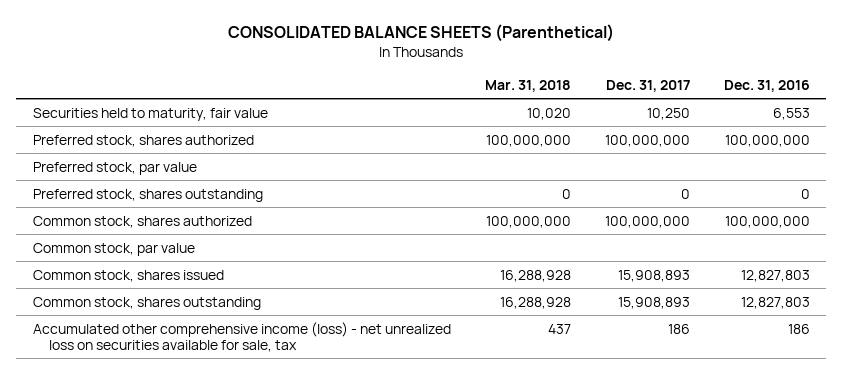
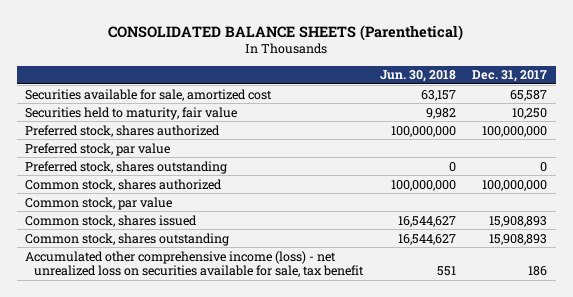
- | Mar. 31, 2018 | Dec. 31, 2017 | Dec. 31, 2016
+ | Jun. 30, 2018 | Dec. 31, 2017
+ Securities available for sale, amortized cost | 63,157 | 65,587
- Accumulated other comprehensive income (loss) - net unrealized loss on securities available for sale, tax | 437 | 186 | 186
+ Accumulated other comprehensive income (loss) - net unrealized loss on securities available for sale, tax benefit | 551 | 186

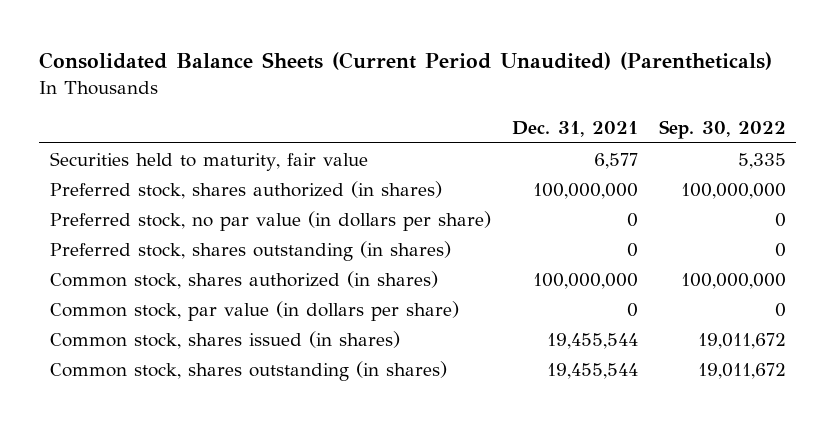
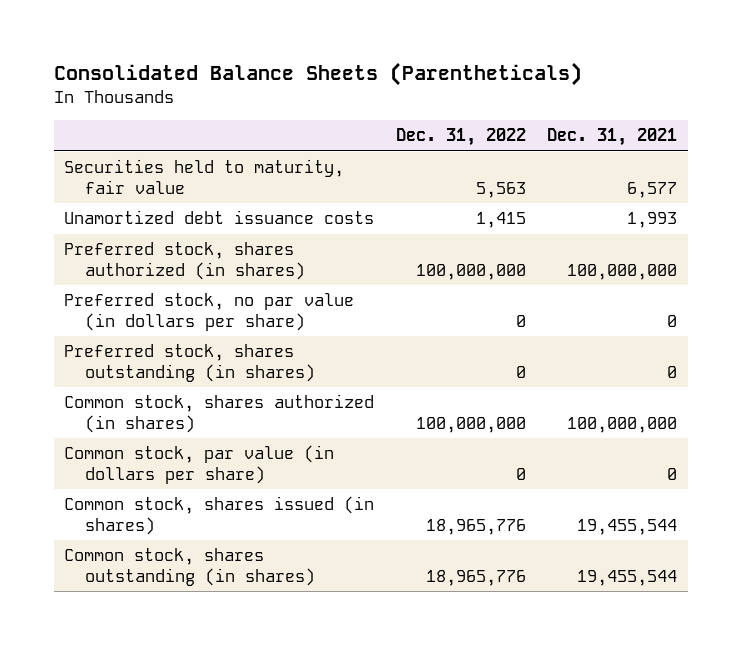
- Consolidated Balance Sheets (Current Period Unaudited) (Parentheticals)
+ Consolidated Balance Sheets (Parentheticals)
- | Dec. 31, 2021 | Sep. 30, 2022
+ | Dec. 31, 2022 | Dec. 31, 2021
+ Unamortized debt issuance costs | 1,415 | 1,993

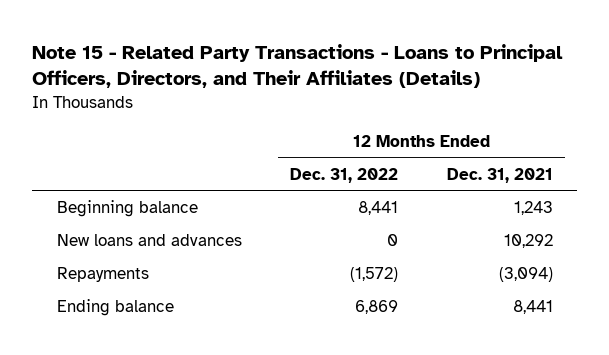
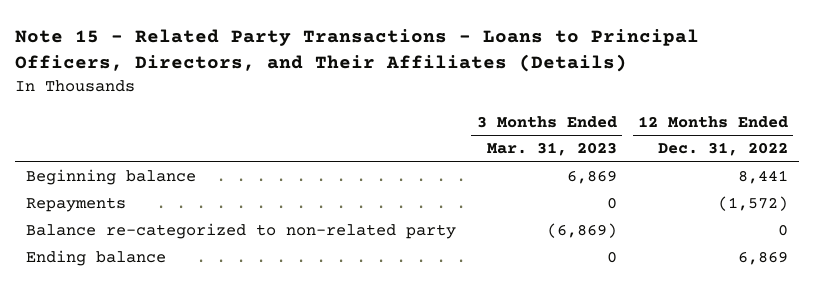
- | 12 Months Ended Dec. 31, 2022 | 12 Months Ended Dec. 31, 2021
+ | 3 Months Ended Mar. 31, 2023 | 12 Months Ended Dec. 31, 2022
- New loans and advances | 0 | 10,292
+ Balance re-categorized to non-related party | (6,869) | 0

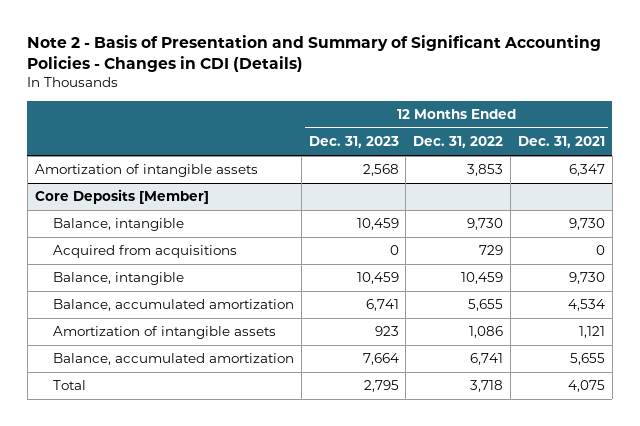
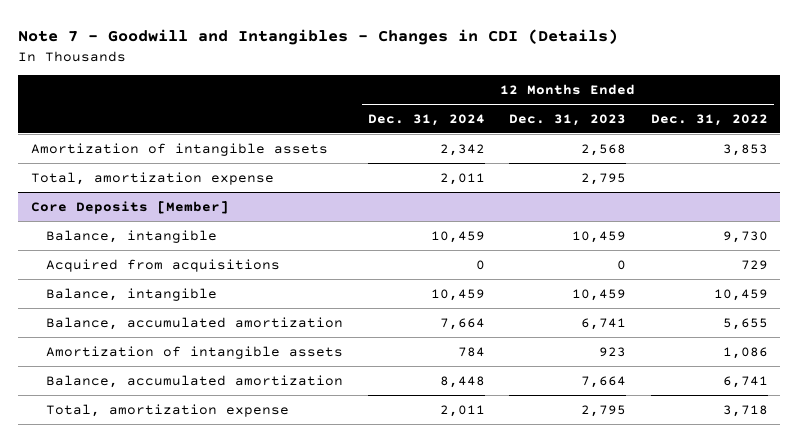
- Note 2 - Basis of Presentation and Summary of Significant Accounting Policies - Changes in CDI (Details)
+ Note 7 - Goodwill and Intangibles - Changes in CDI (Details)
- | 12 Months Ended Dec. 31, 2023 | 12 Months Ended Dec. 31, 2022 | 12 Months Ended Dec. 31, 2021
+ | 12 Months Ended Dec. 31, 2024 | 12 Months Ended Dec. 31, 2023 | 12 Months Ended Dec. 31, 2022
+ Total, amortization expense | 2,011 | 2,795 |
@ Core Deposits [Member]
- Total | 2,795 | 3,718 | 4,075
+ Total, amortization expense | 2,011 | 2,795 | 3,718

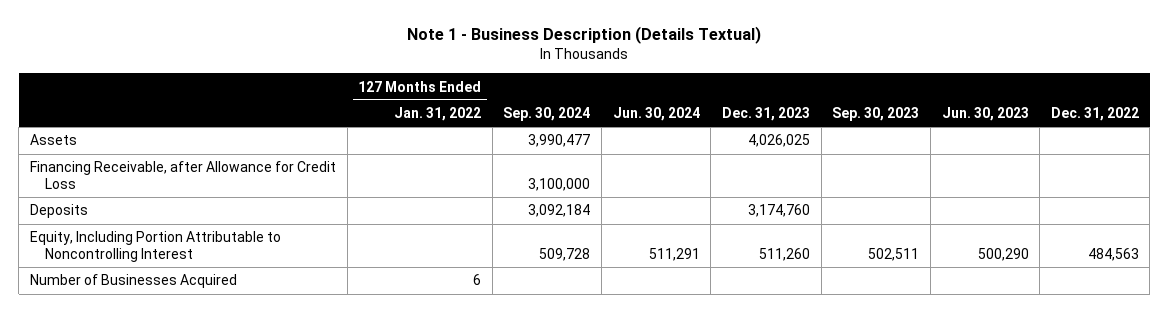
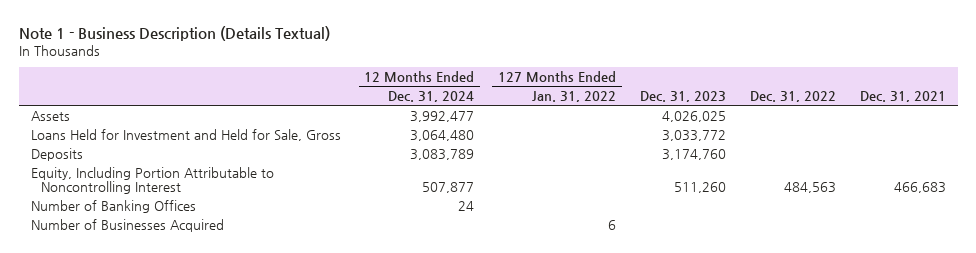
- | 127 Months Ended Jan. 31, 2022 | Sep. 30, 2024 | Jun. 30, 2024 | Dec. 31, 2023 | Sep. 30, 2023 | Jun. 30, 2023 | Dec. 31, 2022
+ | 12 Months Ended Dec. 31, 2024 | 127 Months Ended Jan. 31, 2022 | Dec. 31, 2023 | Dec. 31, 2022 | Dec. 31, 2021
- Financing Receivable, after Allowance for Credit Loss | | 3,100,000 | | | | |
+ Loans Held for Investment and Held for Sale, Gross | 3,064,480 | | 3,033,772 | |
+ Number of Banking Offices | 24 | | | |

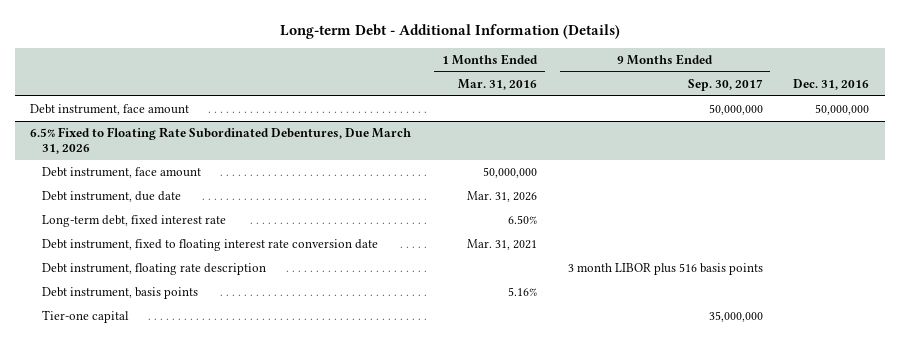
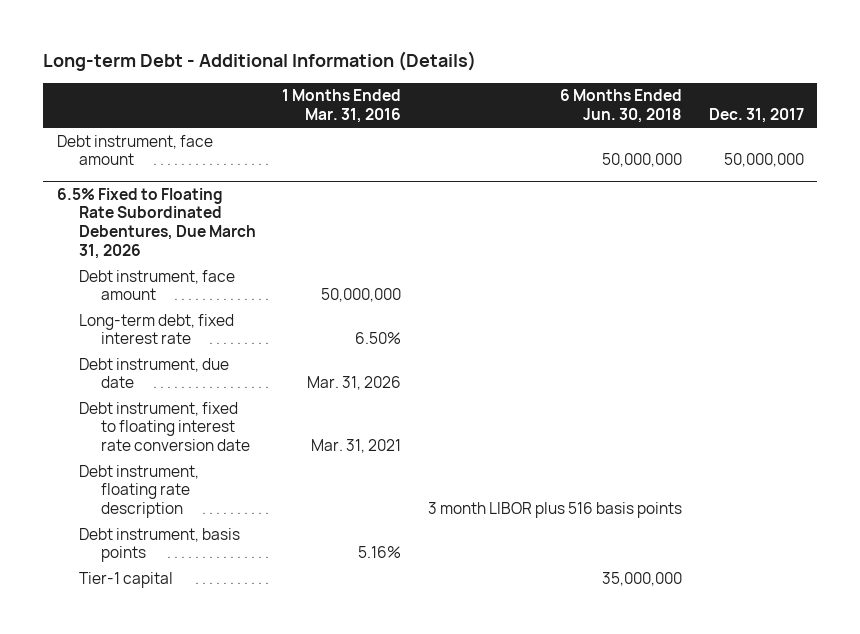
- | 1 Months Ended Mar. 31, 2016 | 9 Months Ended Sep. 30, 2017 | Dec. 31, 2016
+ | 1 Months Ended Mar. 31, 2016 | 6 Months Ended Jun. 30, 2018 | Dec. 31, 2017
@ 6.5% Fixed to Floating Rate Subordinated Debentures, Due March 31, 2026
moved down: Debt instrument, due date | Mar. 31, 2026 | |
- Tier-one capital | | 35,000,000 |
+ Tier-1 capital | | 35,000,000 |

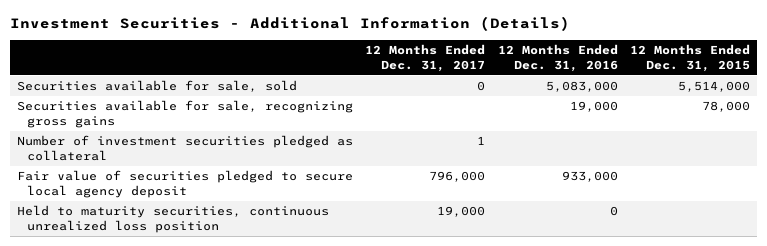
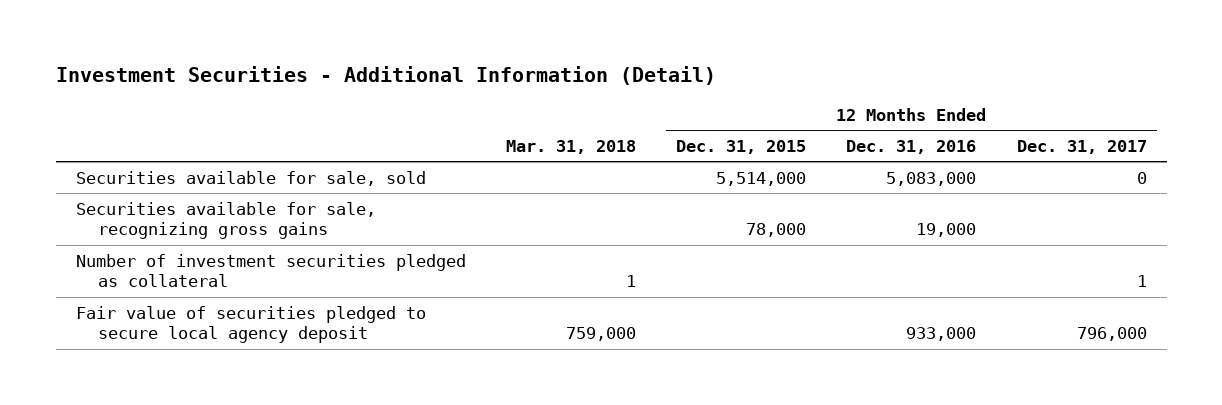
- Investment Securities - Additional Information (Details)
+ Investment Securities - Additional Information (Detail)
- | 12 Months Ended Dec. 31, 2017 | 12 Months Ended Dec. 31, 2016 | 12 Months Ended Dec. 31, 2015
+ | Mar. 31, 2018 | 12 Months Ended Dec. 31, 2015 | 12 Months Ended Dec. 31, 2016 | 12 Months Ended Dec. 31, 2017
- Held to maturity securities, continuous unrealized loss position | 19,000 | 0 |

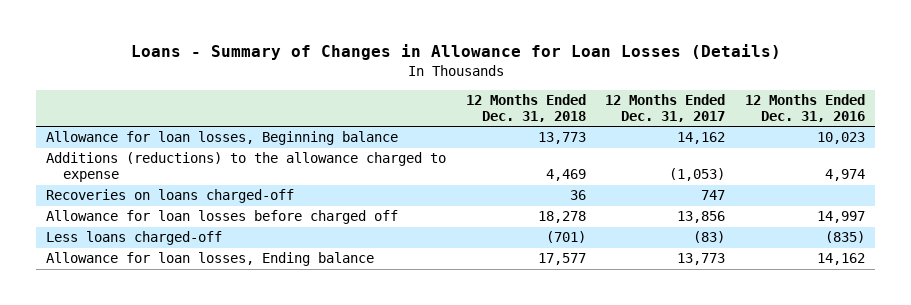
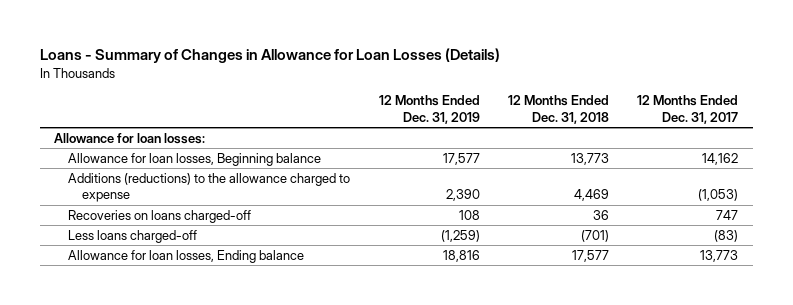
- | 12 Months Ended Dec. 31, 2018 | 12 Months Ended Dec. 31, 2017 | 12 Months Ended Dec. 31, 2016
+ | 12 Months Ended Dec. 31, 2019 | 12 Months Ended Dec. 31, 2018 | 12 Months Ended Dec. 31, 2017
+ Allowance for loan losses:
- Allowance for loan losses before charged off | 18,278 | 13,856 | 14,997

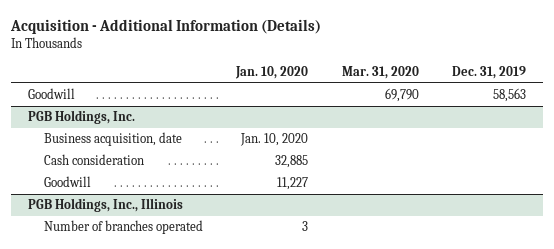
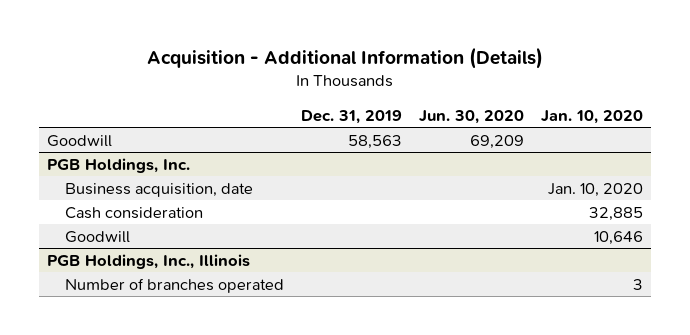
- | Jan. 10, 2020 | Mar. 31, 2020 | Dec. 31, 2019
+ | Dec. 31, 2019 | Jun. 30, 2020 | Jan. 10, 2020
@ PGB Holdings, Inc.
- Goodwill | 11,227 | |
+ Goodwill | | | 10,646

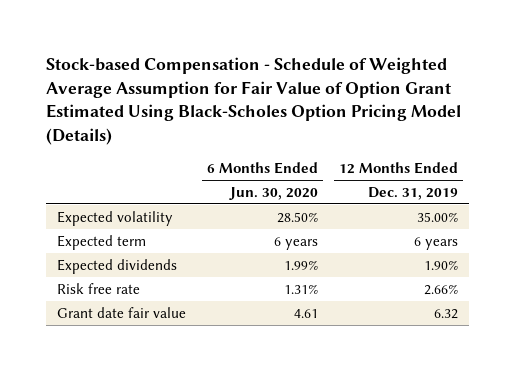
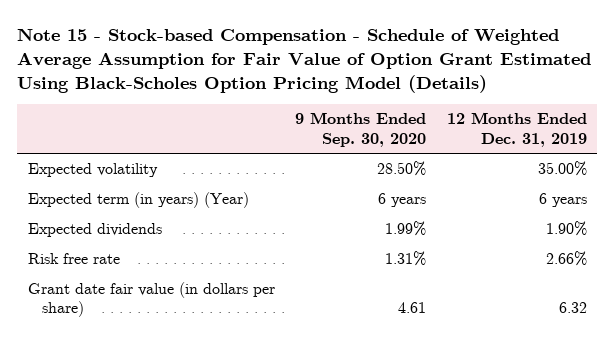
- Stock-based Compensation - Schedule of Weighted Average Assumption for Fair Value of Option Grant Estimated Using Black-Scholes Option Pricing Model (Details)
+ Note 15 - Stock-based Compensation - Schedule of Weighted Average Assumption for Fair Value of Option Grant Estimated Using Black-Scholes Option Pricing Model (Details)
- | 6 Months Ended Jun. 30, 2020 | 12 Months Ended Dec. 31, 2019
+ | 9 Months Ended Sep. 30, 2020 | 12 Months Ended Dec. 31, 2019
- Expected term | 6 years | 6 years
+ Expected term (in years) (Year) | 6 years | 6 years
- Grant date fair value | 4.61 | 6.32
+ Grant date fair value (in dollars per share) | 4.61 | 6.32

